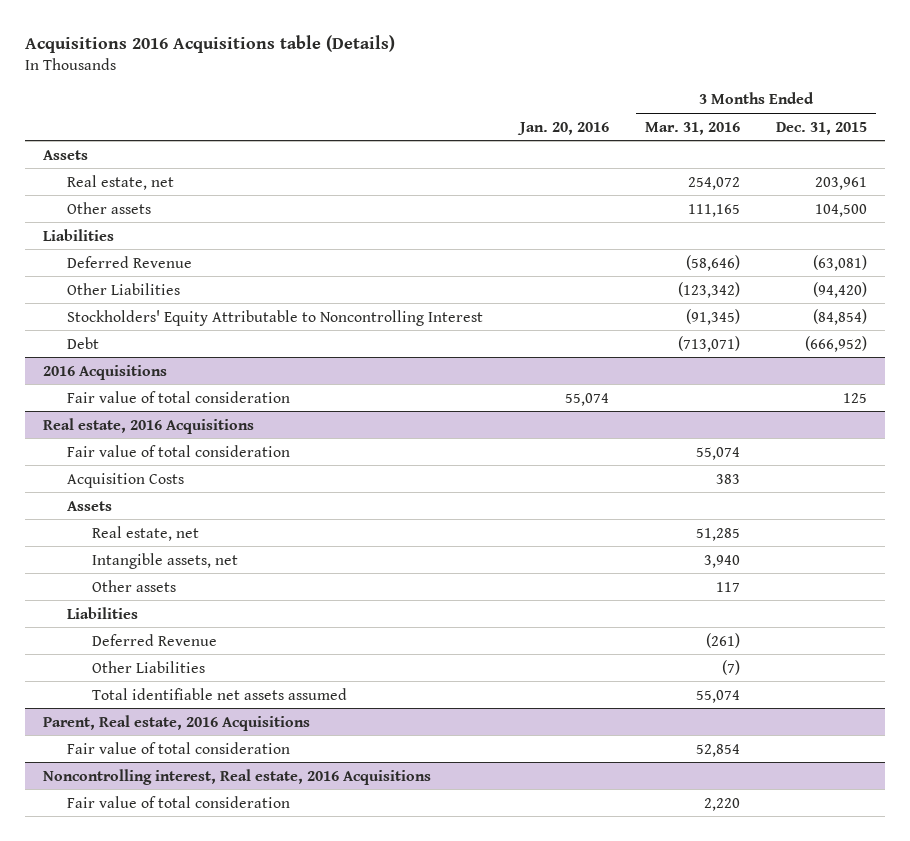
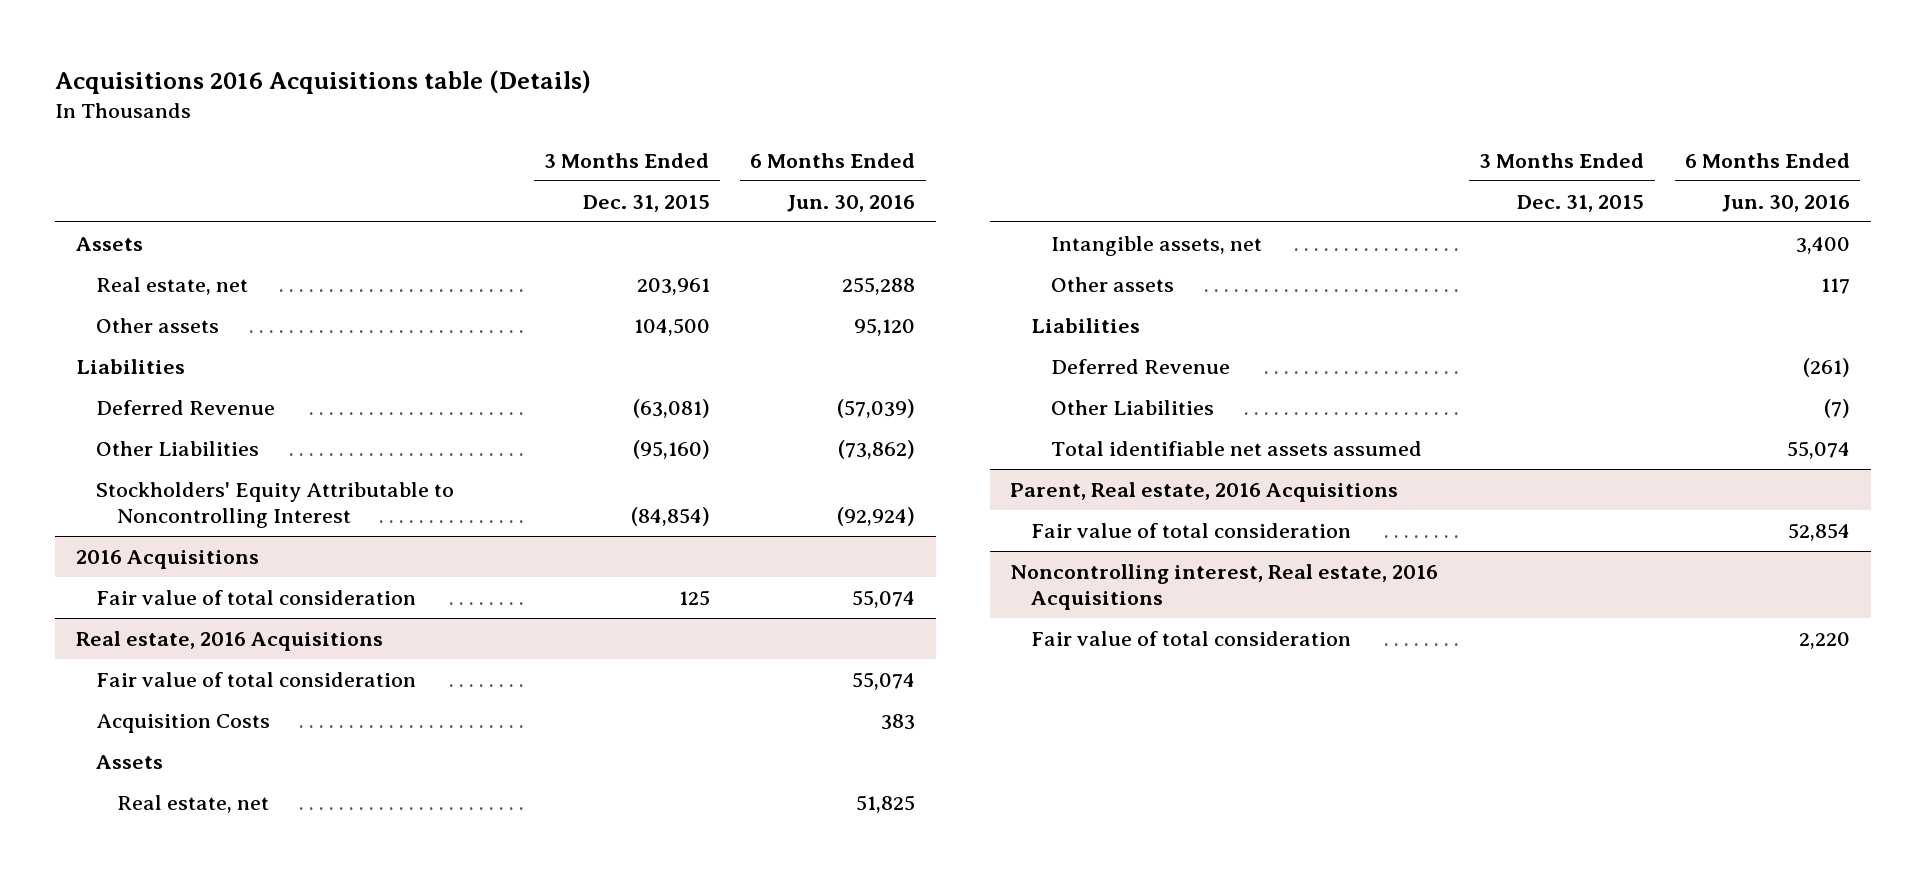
- | Jan. 20, 2016 | 3 Months Ended Mar. 31, 2016 | 3 Months Ended Dec. 31, 2015
+ | 3 Months Ended Dec. 31, 2015 | 6 Months Ended Jun. 30, 2016
- Other Liabilities | | (123,342) | (94,420)
+ Other Liabilities | (95,160) | (73,862)
- Debt | | (713,071) | (666,952)

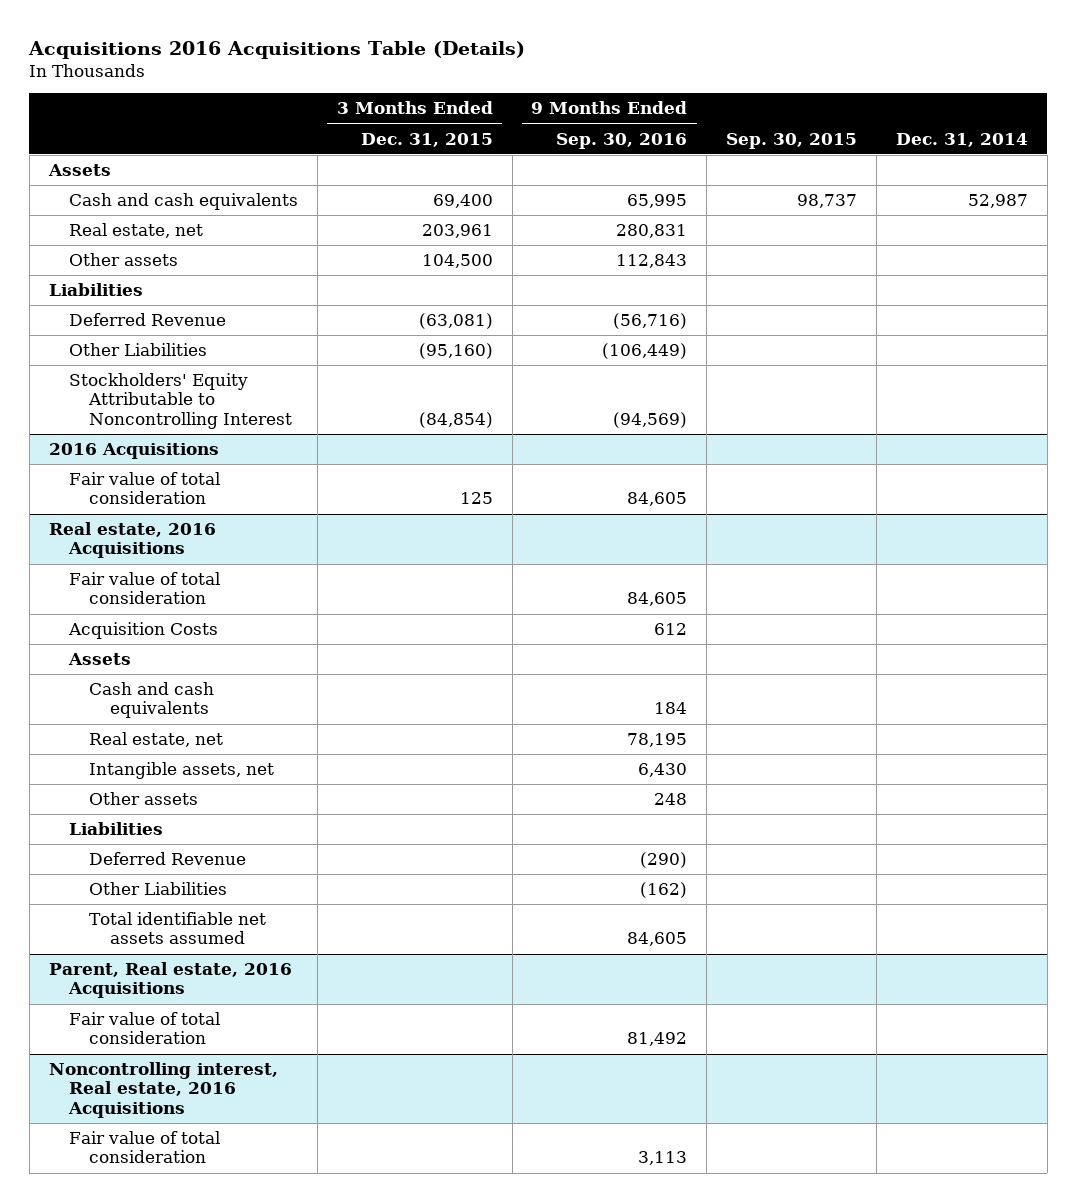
- Acquisitions 2016 Acquisitions table (Details)
+ Acquisitions 2016 Acquisitions Table (Details)
- | 3 Months Ended Dec. 31, 2015 | 6 Months Ended Jun. 30, 2016
+ | 3 Months Ended Dec. 31, 2015 | 9 Months Ended Sep. 30, 2016 | Sep. 30, 2015 | Dec. 31, 2014
+ Cash and cash equivalents | 69,400 | 65,995 | 98,737 | 52,987
@ Real estate, 2016 Acquisitions
+ Cash and cash equivalents | | 184 | |

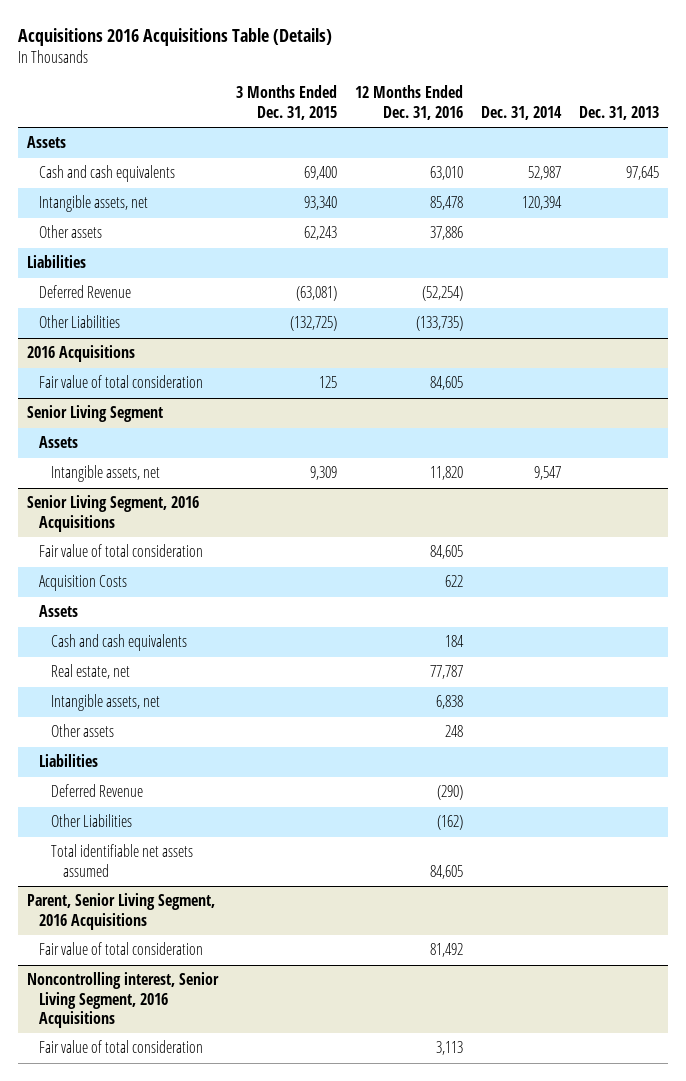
- | 3 Months Ended Dec. 31, 2015 | 9 Months Ended Sep. 30, 2016 | Sep. 30, 2015 | Dec. 31, 2014
+ | 3 Months Ended Dec. 31, 2015 | 12 Months Ended Dec. 31, 2016 | Dec. 31, 2014 | Dec. 31, 2013
- Real estate, net | 203,961 | 280,831 | |
- Other assets | 104,500 | 112,843 | |
+ Intangible assets, net | 93,340 | 85,478 | 120,394 |
+ Other assets | 62,243 | 37,886 | |
- Other Liabilities | (95,160) | (106,449) | |
- Stockholders' Equity Attributable to Noncontrolling Interest | (84,854) | (94,569) | |
+ Other Liabilities | (132,725) | (133,735) | |
- Real estate, 2016 Acquisitions
- Fair value of total consideration | | 84,605 | |
- Acquisition Costs | | 612 | |
- Assets
- Cash and cash equivalents | | 184 | |
- Real estate, net | | 78,195 | |
- Intangible assets, net | | 6,430 | |
- Other assets | | 248 | |
- Liabilities
- Deferred Revenue | | (290) | |
- Other Liabilities | | (162) | |
- Total identifiable net assets assumed | | 84,605 | |
- Parent, Real estate, 2016 Acquisitions
- Fair value of total consideration | | 81,492 | |
- Noncontrolling interest, Real estate, 2016 Acquisitions
- Fair value of total consideration | | 3,113 | |
+ Senior Living Segment
+ Assets
+ Intangible assets, net | 9,309 | 11,820 | 9,547 |
+ Senior Living Segment, 2016 Acquisitions
+ Fair value of total consideration | | 84,605 | |
+ Acquisition Costs | | 622 | |
+ Assets
+ Cash and cash equivalents | | 184 | |
+ Real estate, net | | 77,787 | |
+ Intangible assets, net | | 6,838 | |
+ Other assets | | 248 | |
+ Liabilities
+ Deferred Revenue | | (290) | |
+ Other Liabilities | | (162) | |
+ Total identifiable net assets assumed | | 84,605 | |
+ Parent, Senior Living Segment, 2016 Acquisitions
+ Fair value of total consideration | | 81,492 | |
+ Noncontrolling interest, Senior Living Segment, 2016 Acquisitions
+ Fair value of total consideration | | 3,113 | |

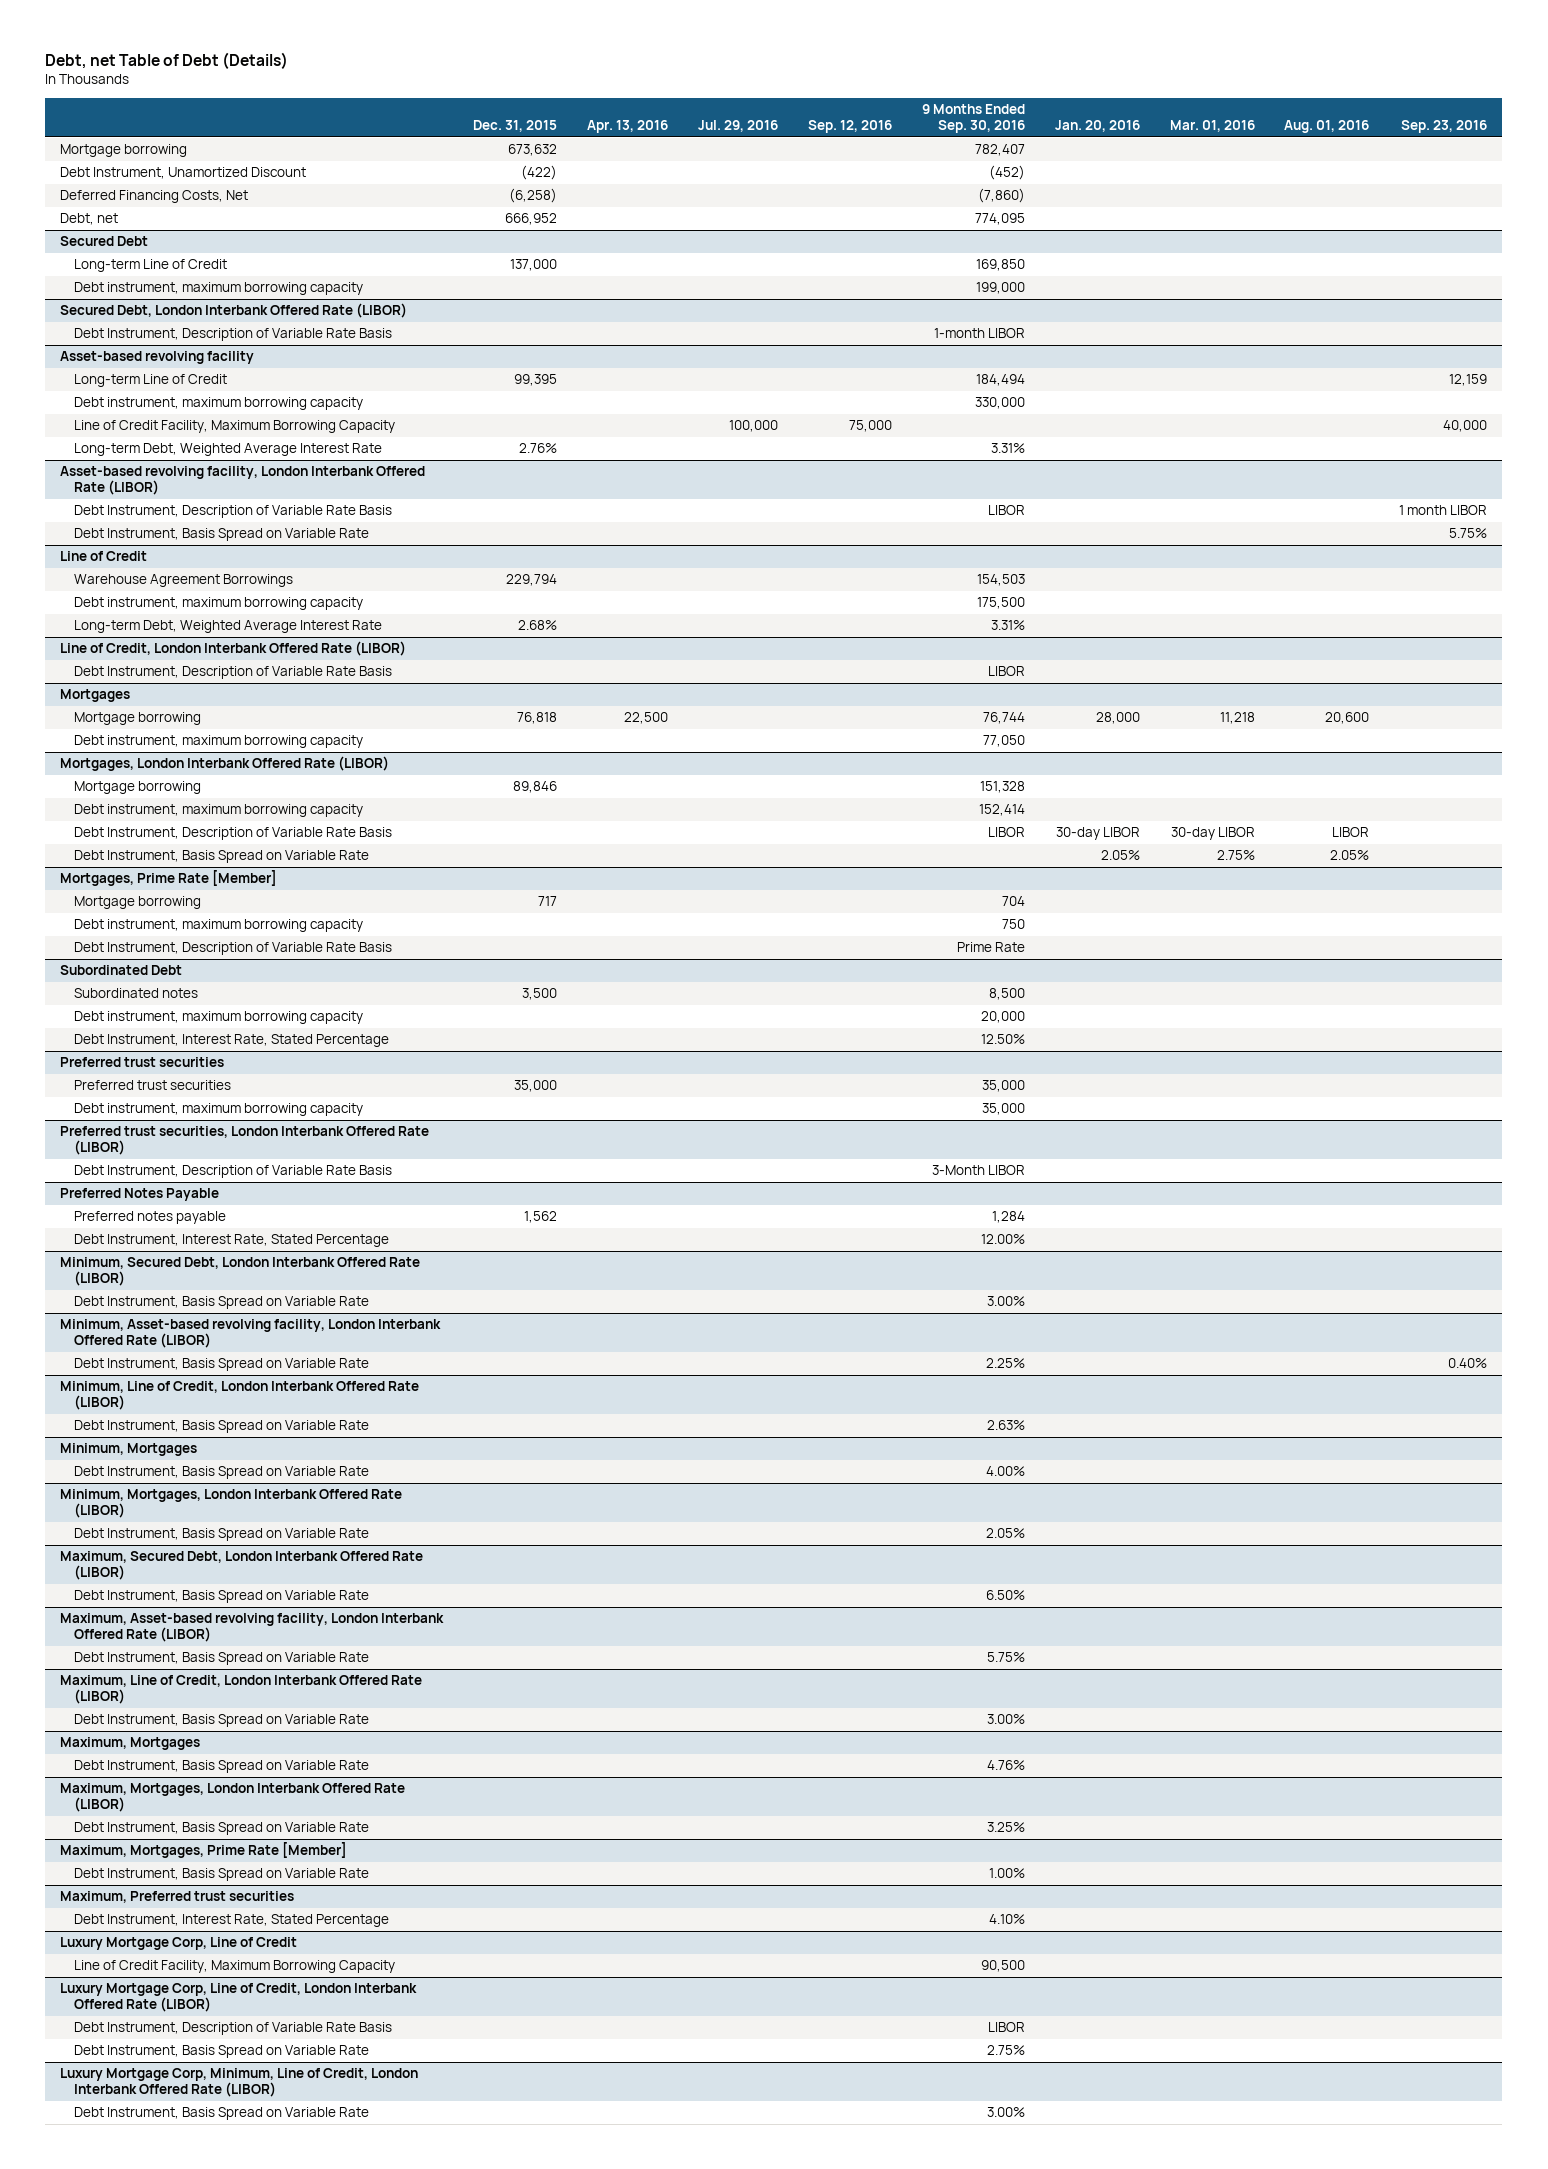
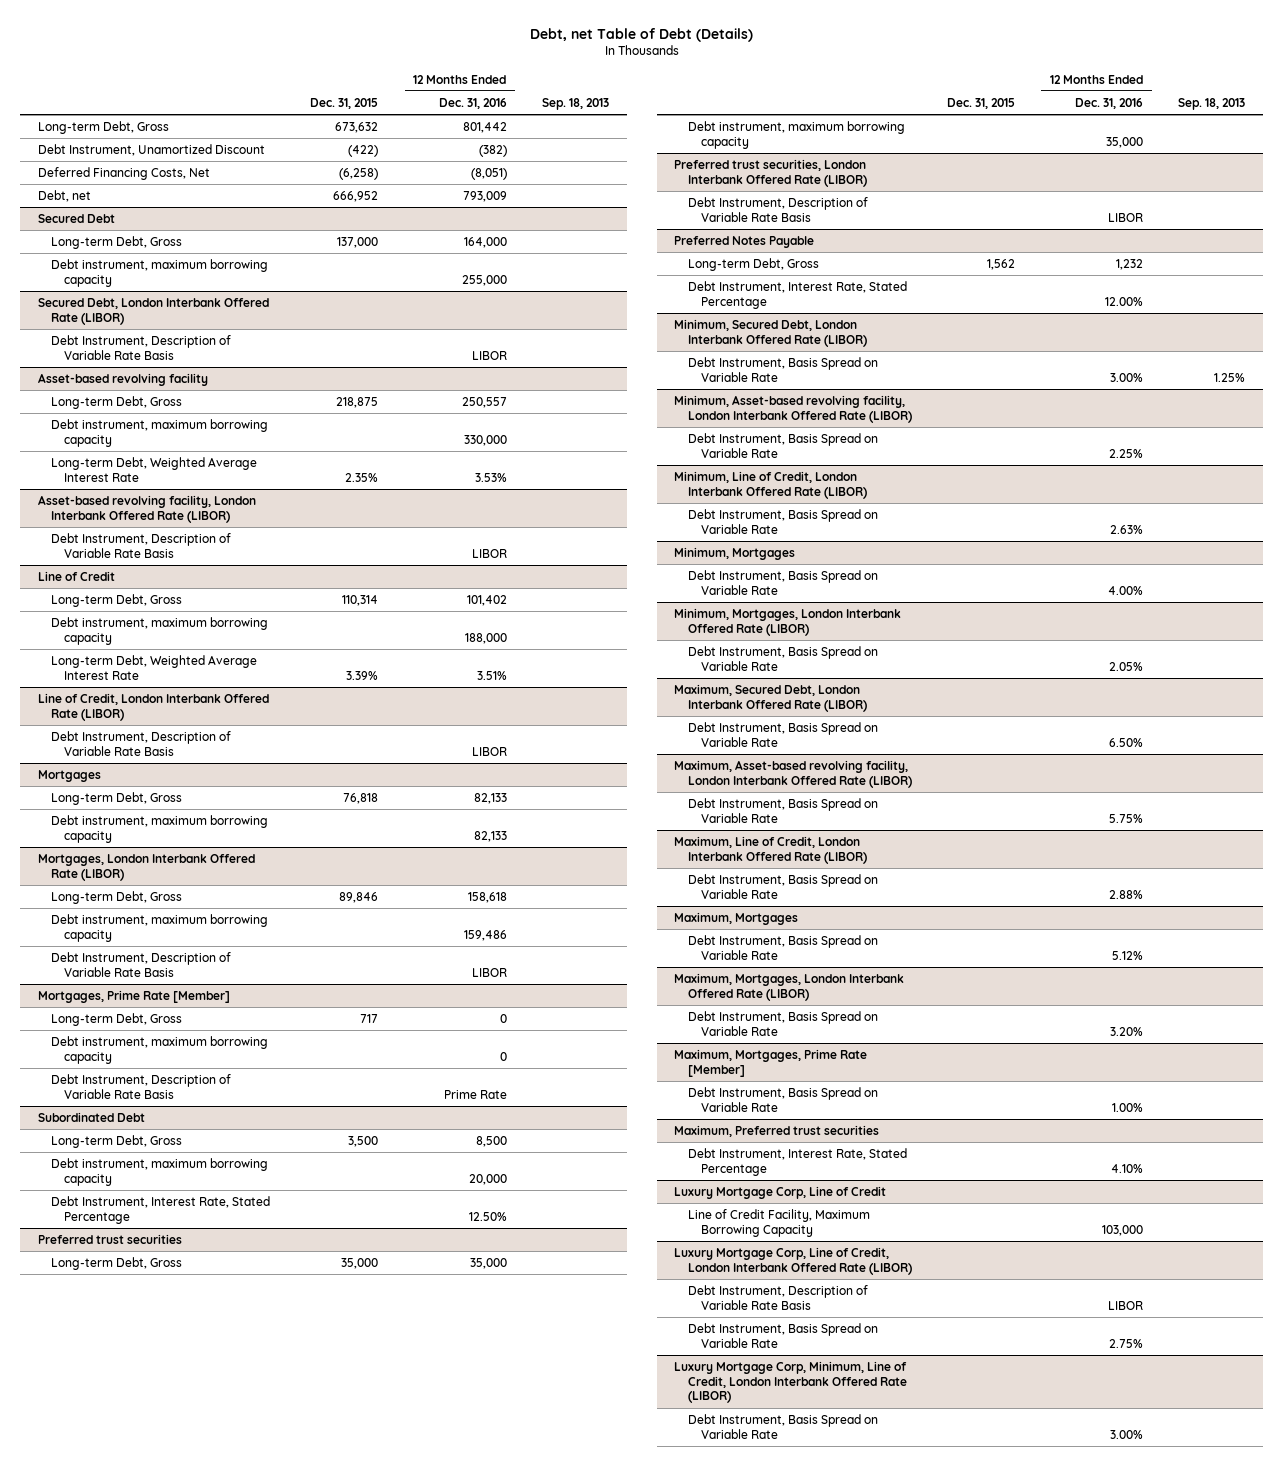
- | Dec. 31, 2015 | Apr. 13, 2016 | Jul. 29, 2016 | Sep. 12, 2016 | 9 Months Ended Sep. 30, 2016 | Jan. 20, 2016 | Mar. 01, 2016 | Aug. 01, 2016 | Sep. 23, 2016
+ | Dec. 31, 2015 | 12 Months Ended Dec. 31, 2016 | Sep. 18, 2013
- Mortgage borrowing | 673,632 | | | | 782,407 | | | |
+ Long-term Debt, Gross | 673,632 | 801,442 |
@ Secured Debt
- Long-term Line of Credit | 137,000 | | | | 169,850 | | | |
+ Long-term Debt, Gross | 137,000 | 164,000 |
@ Asset-based revolving facility
- Long-term Line of Credit | 99,395 | | | | 184,494 | | | | 12,159
+ Long-term Debt, Gross | 218,875 | 250,557 |
- Line of Credit Facility, Maximum Borrowing Capacity | | | 100,000 | 75,000 | | | | | 40,000
- Long-term Debt, Weighted Average Interest Rate | 2.76% | | | | 3.31% | | | |
+ Long-term Debt, Weighted Average Interest Rate | 2.35% | 3.53% |
@ Asset-based revolving facility, London Interbank Offered Rate (LIBOR)
- Debt Instrument, Basis Spread on Variable Rate | | | | | | | | | 5.75%
@ Line of Credit
- Warehouse Agreement Borrowings | 229,794 | | | | 154,503 | | | |
+ Long-term Debt, Gross | 110,314 | 101,402 |
- Long-term Debt, Weighted Average Interest Rate | 2.68% | | | | 3.31% | | | |
+ Long-term Debt, Weighted Average Interest Rate | 3.39% | 3.51% |
@ Mortgages
- Mortgage borrowing | 76,818 | 22,500 | | | 76,744 | 28,000 | 11,218 | 20,600 |
+ Long-term Debt, Gross | 76,818 | 82,133 |
@ Mortgages, London Interbank Offered Rate (LIBOR)
- Mortgage borrowing | 89,846 | | | | 151,328 | | | |
+ Long-term Debt, Gross | 89,846 | 158,618 |
- Debt Instrument, Basis Spread on Variable Rate | | | | | | 2.05% | 2.75% | 2.05% |
@ Mortgages, Prime Rate [Member]
- Mortgage borrowing | 717 | | | | 704 | | | |
+ Long-term Debt, Gross | 717 | 0 |
@ Subordinated Debt
- Subordinated notes | 3,500 | | | | 8,500 | | | |
+ Long-term Debt, Gross | 3,500 | 8,500 |
@ Preferred trust securities
- Preferred trust securities | 35,000 | | | | 35,000 | | | |
+ Long-term Debt, Gross | 35,000 | 35,000 |
@ Preferred Notes Payable
- Preferred notes payable | 1,562 | | | | 1,284 | | | |
+ Long-term Debt, Gross | 1,562 | 1,232 |

